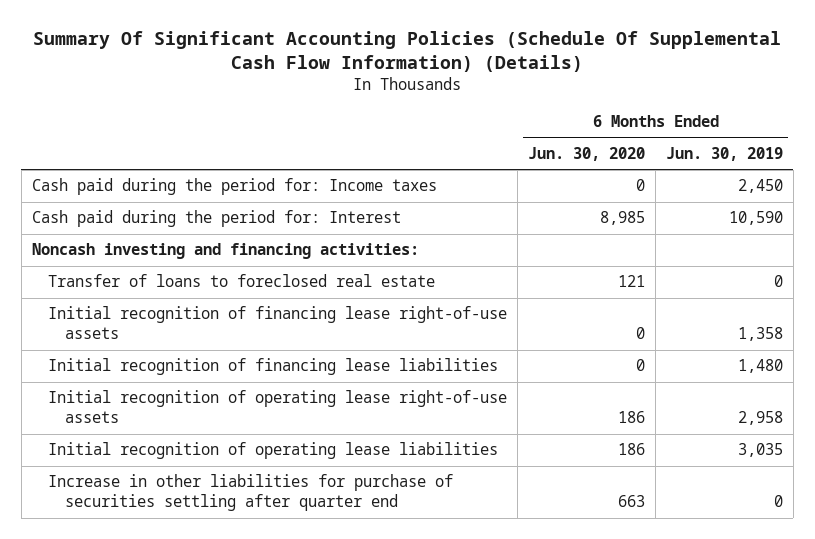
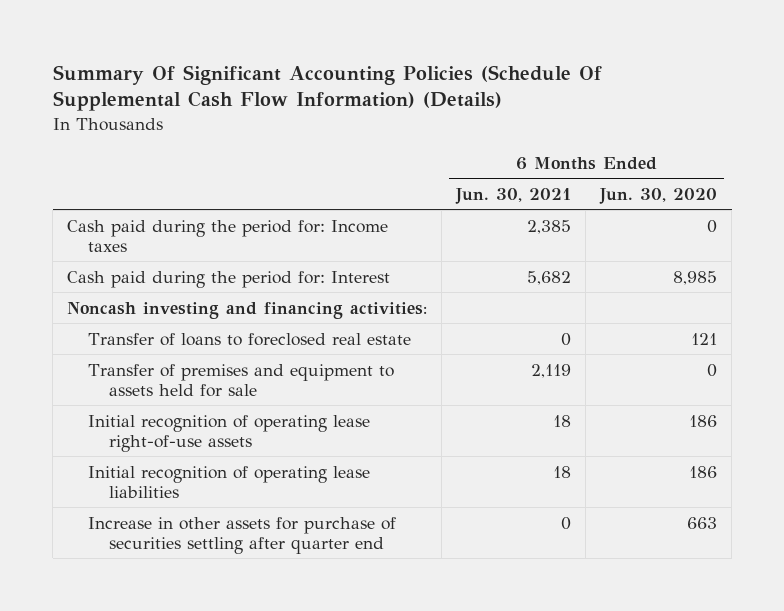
- | 6 Months Ended Jun. 30, 2020 | 6 Months Ended Jun. 30, 2019
+ | 6 Months Ended Jun. 30, 2021 | 6 Months Ended Jun. 30, 2020
- Initial recognition of financing lease right-of-use assets | 0 | 1,358
- Initial recognition of financing lease liabilities | 0 | 1,480
+ Transfer of premises and equipment to assets held for sale | 2,119 | 0
- Increase in other liabilities for purchase of securities settling after quarter end | 663 | 0
+ Increase in other assets for purchase of securities settling after quarter end | 0 | 663

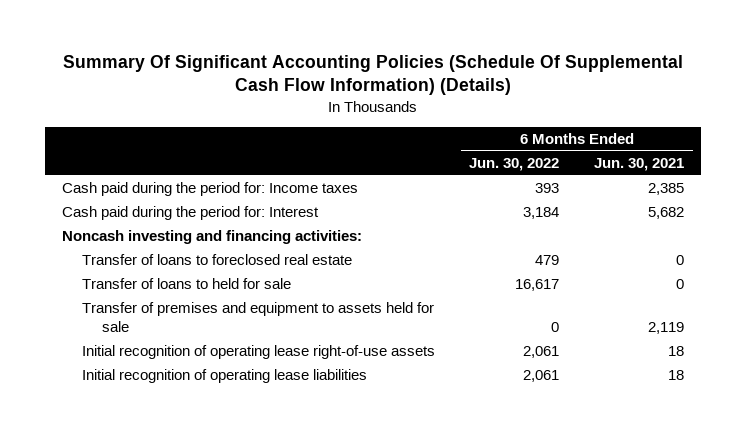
- | 6 Months Ended Jun. 30, 2021 | 6 Months Ended Jun. 30, 2020
+ | 6 Months Ended Jun. 30, 2022 | 6 Months Ended Jun. 30, 2021
+ Transfer of loans to held for sale | 16,617 | 0
- Increase in other assets for purchase of securities settling after quarter end | 0 | 663

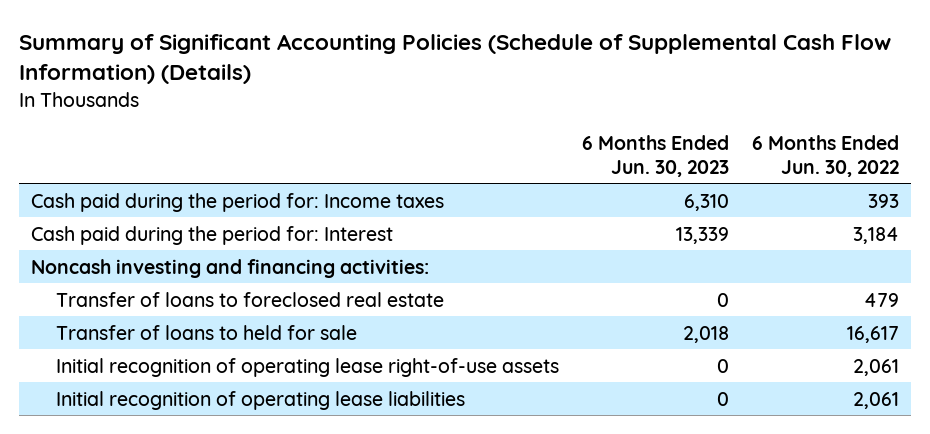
- Summary Of Significant Accounting Policies (Schedule Of Supplemental Cash Flow Information) (Details)
+ Summary of Significant Accounting Policies (Schedule of Supplemental Cash Flow Information) (Details)
- | 6 Months Ended Jun. 30, 2022 | 6 Months Ended Jun. 30, 2021
+ | 6 Months Ended Jun. 30, 2023 | 6 Months Ended Jun. 30, 2022
- Transfer of premises and equipment to assets held for sale | 0 | 2,119

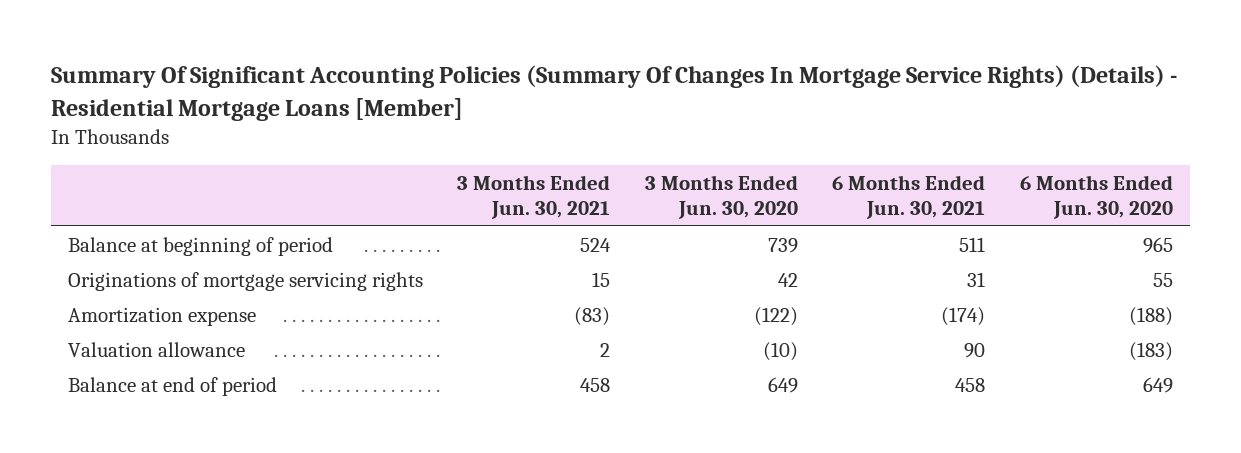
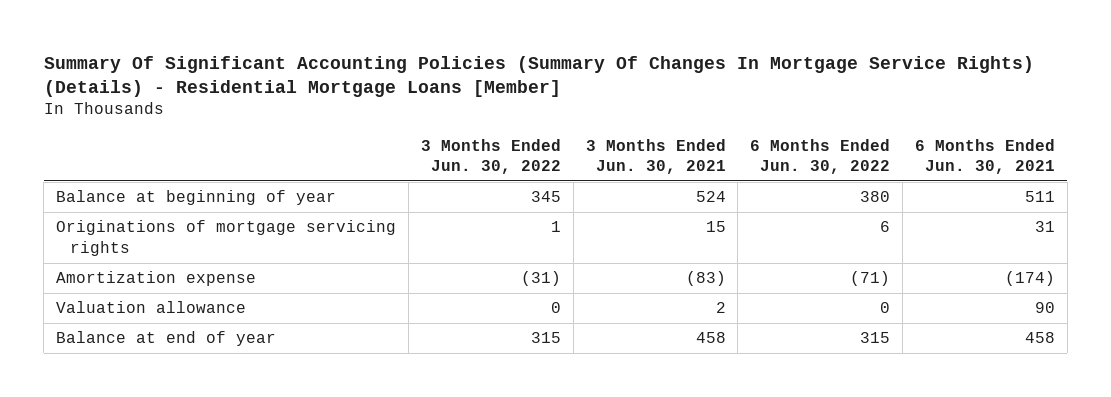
- | 3 Months Ended Jun. 30, 2021 | 3 Months Ended Jun. 30, 2020 | 6 Months Ended Jun. 30, 2021 | 6 Months Ended Jun. 30, 2020
+ | 3 Months Ended Jun. 30, 2022 | 3 Months Ended Jun. 30, 2021 | 6 Months Ended Jun. 30, 2022 | 6 Months Ended Jun. 30, 2021
- Balance at beginning of period | 524 | 739 | 511 | 965
+ Balance at beginning of year | 345 | 524 | 380 | 511
- Balance at end of period | 458 | 649 | 458 | 649
+ Balance at end of year | 315 | 458 | 315 | 458

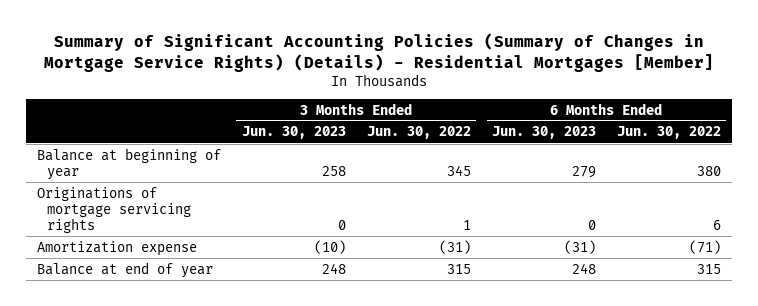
- Summary Of Significant Accounting Policies (Summary Of Changes In Mortgage Service Rights) (Details) - Residential Mortgage Loans [Member]
+ Summary of Significant Accounting Policies (Summary of Changes in Mortgage Service Rights) (Details) - Residential Mortgages [Member]
- | 3 Months Ended Jun. 30, 2022 | 3 Months Ended Jun. 30, 2021 | 6 Months Ended Jun. 30, 2022 | 6 Months Ended Jun. 30, 2021
+ | 3 Months Ended Jun. 30, 2023 | 3 Months Ended Jun. 30, 2022 | 6 Months Ended Jun. 30, 2023 | 6 Months Ended Jun. 30, 2022
- Valuation allowance | 0 | 2 | 0 | 90

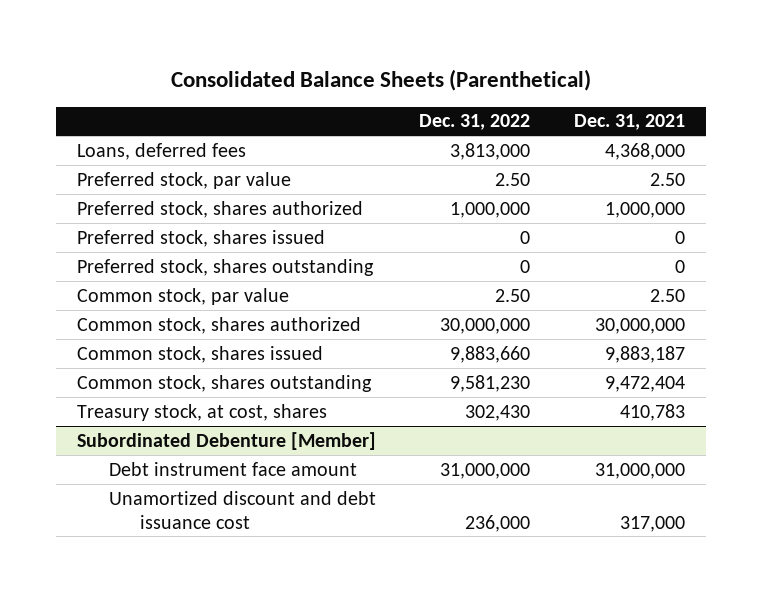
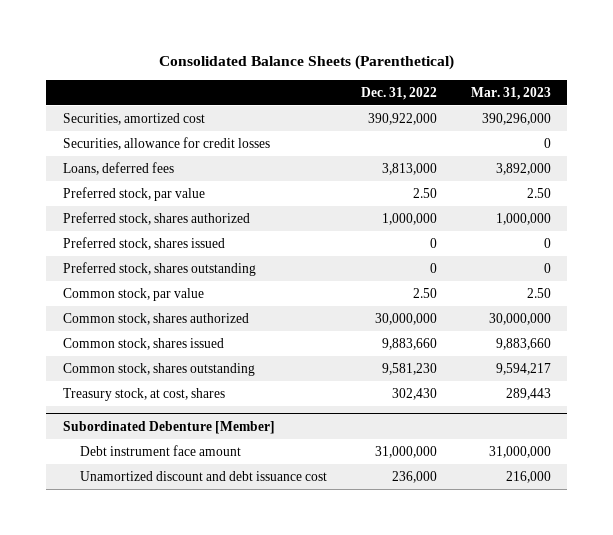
- | Dec. 31, 2022 | Dec. 31, 2021
+ | Dec. 31, 2022 | Mar. 31, 2023
+ Securities, amortized cost | 390,922,000 | 390,296,000
+ Securities, allowance for credit losses | | 0

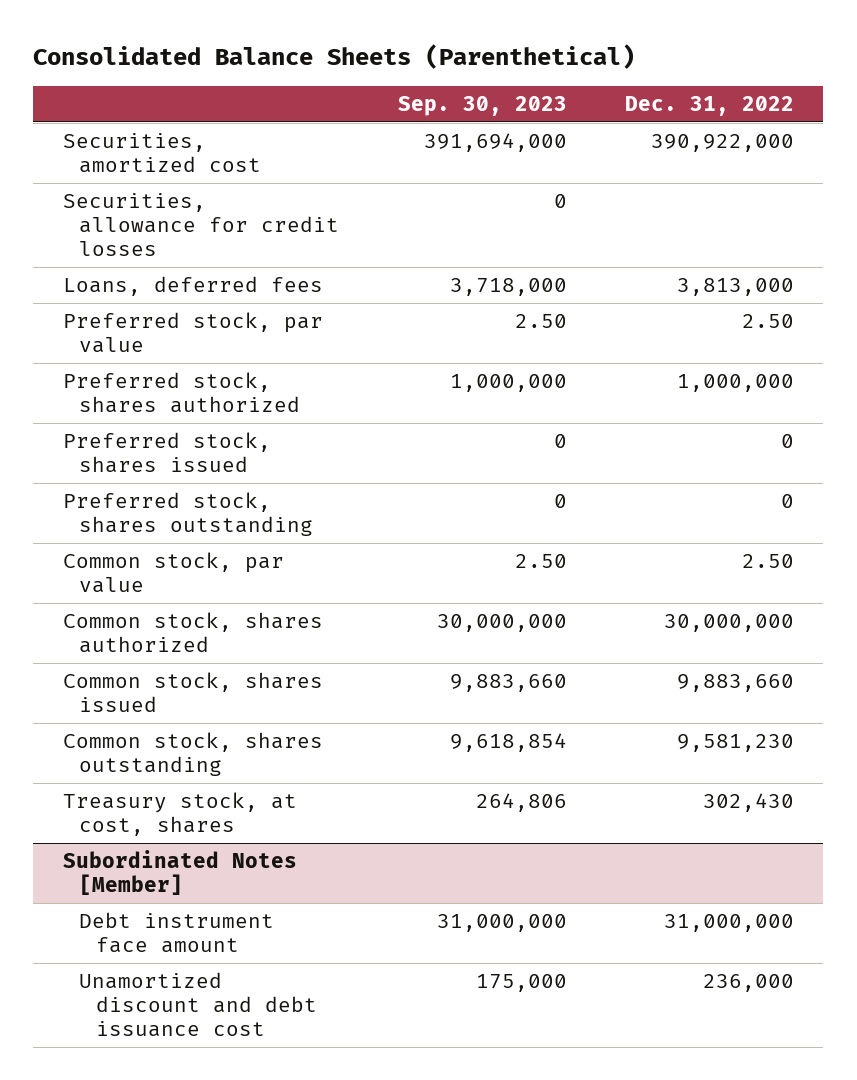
- | Dec. 31, 2022 | Mar. 31, 2023
+ | Sep. 30, 2023 | Dec. 31, 2022
- Subordinated Debenture [Member]
+ Subordinated Notes [Member]

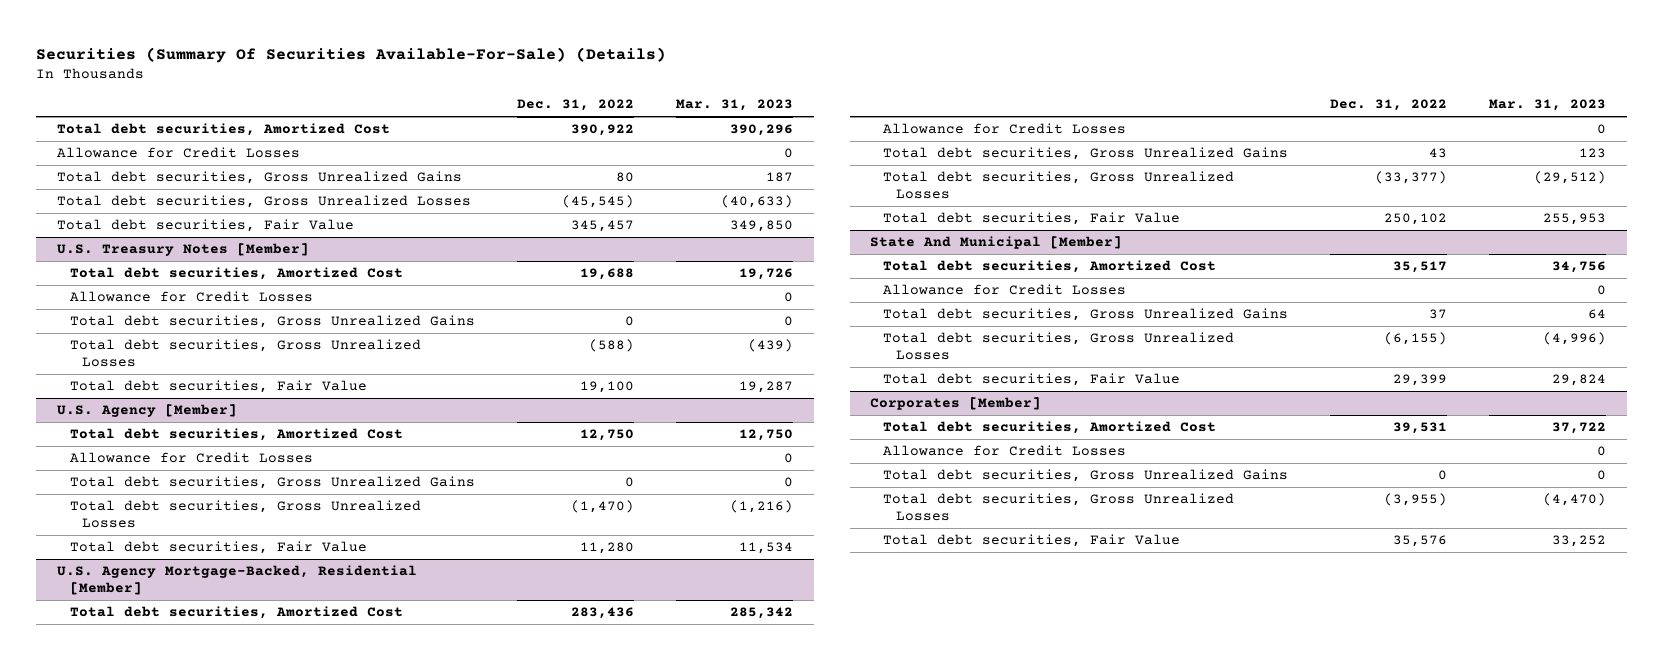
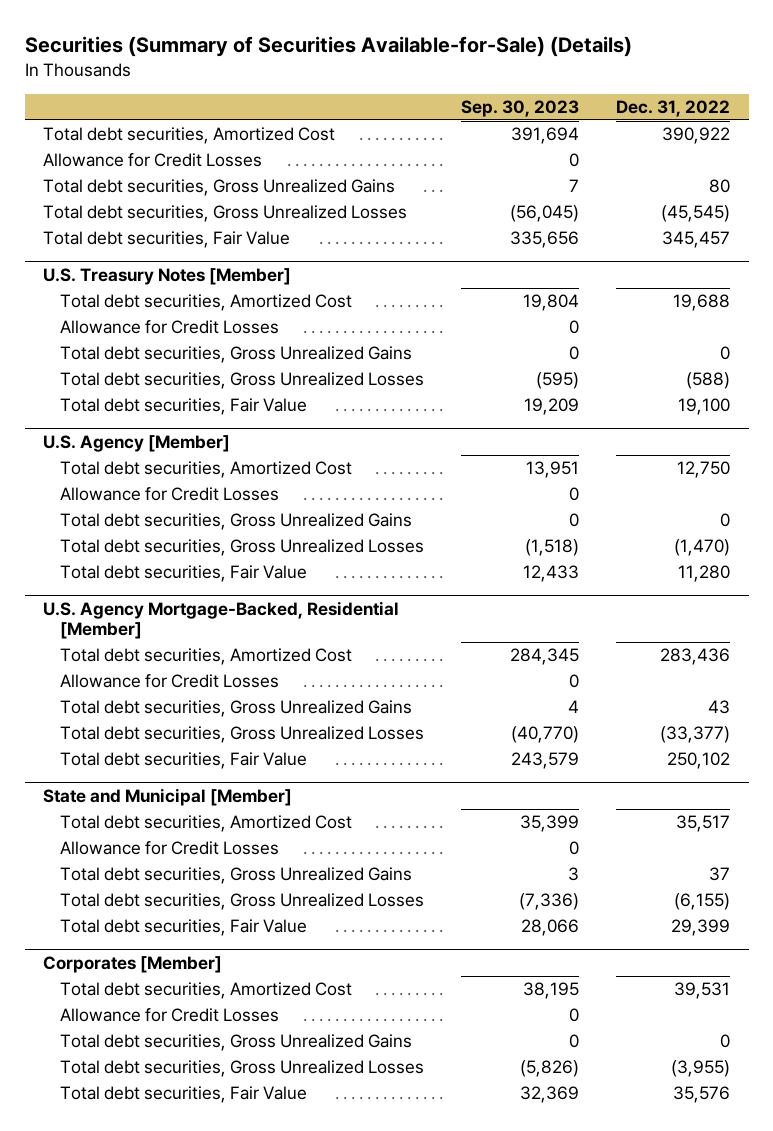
- Securities (Summary Of Securities Available-For-Sale) (Details)
+ Securities (Summary of Securities Available-for-Sale) (Details)
- | Dec. 31, 2022 | Mar. 31, 2023
+ | Sep. 30, 2023 | Dec. 31, 2022
- State And Municipal [Member]
+ State and Municipal [Member]

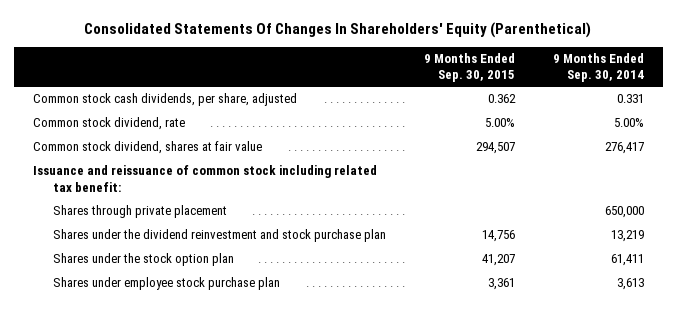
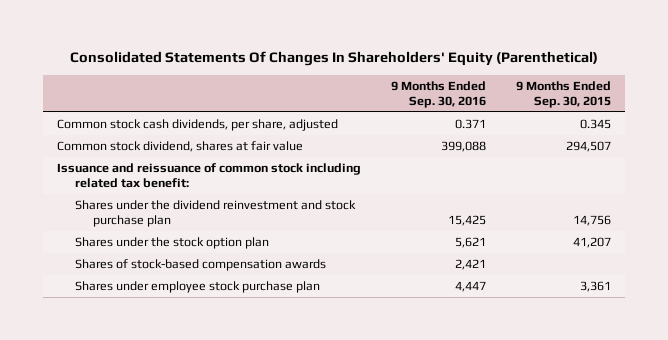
- | 9 Months Ended Sep. 30, 2015 | 9 Months Ended Sep. 30, 2014
+ | 9 Months Ended Sep. 30, 2016 | 9 Months Ended Sep. 30, 2015
- Common stock cash dividends, per share, adjusted | 0.362 | 0.331
- Common stock dividend, rate | 5.00% | 5.00%
+ Common stock cash dividends, per share, adjusted | 0.371 | 0.345
- Shares through private placement | | 650,000
+ Shares of stock-based compensation awards | 2,421 |

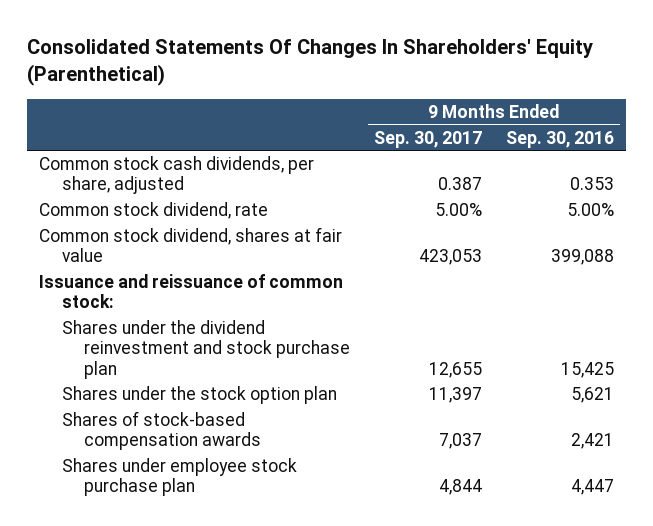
- | 9 Months Ended Sep. 30, 2016 | 9 Months Ended Sep. 30, 2015
+ | 9 Months Ended Sep. 30, 2017 | 9 Months Ended Sep. 30, 2016
- Common stock cash dividends, per share, adjusted | 0.371 | 0.345
+ Common stock cash dividends, per share, adjusted | 0.387 | 0.353
+ Common stock dividend, rate | 5.00% | 5.00%
- Issuance and reissuance of common stock including related tax benefit:
+ Issuance and reissuance of common stock:

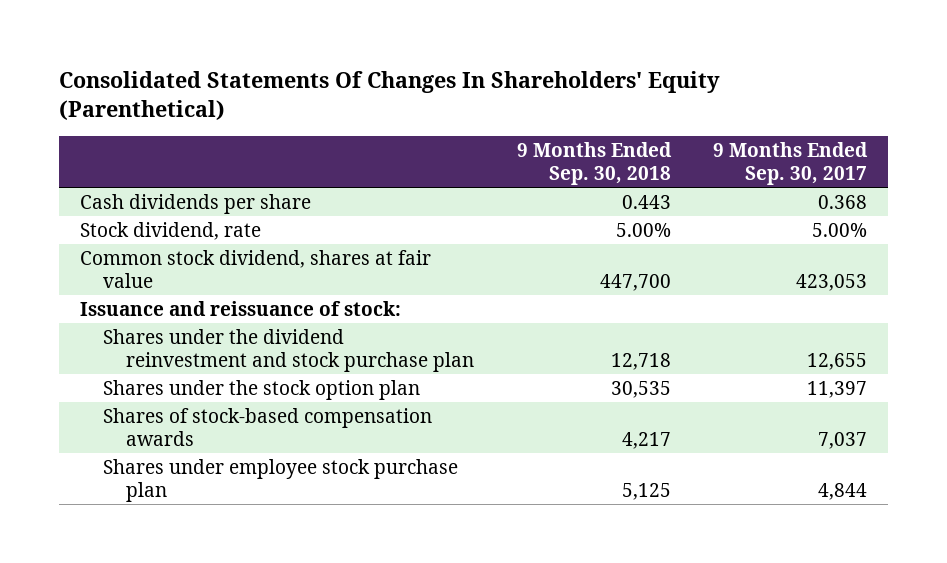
- | 9 Months Ended Sep. 30, 2017 | 9 Months Ended Sep. 30, 2016
+ | 9 Months Ended Sep. 30, 2018 | 9 Months Ended Sep. 30, 2017
- Common stock cash dividends, per share, adjusted | 0.387 | 0.353
- Common stock dividend, rate | 5.00% | 5.00%
+ Cash dividends per share | 0.443 | 0.368
+ Stock dividend, rate | 5.00% | 5.00%
- Issuance and reissuance of common stock:
+ Issuance and reissuance of stock:

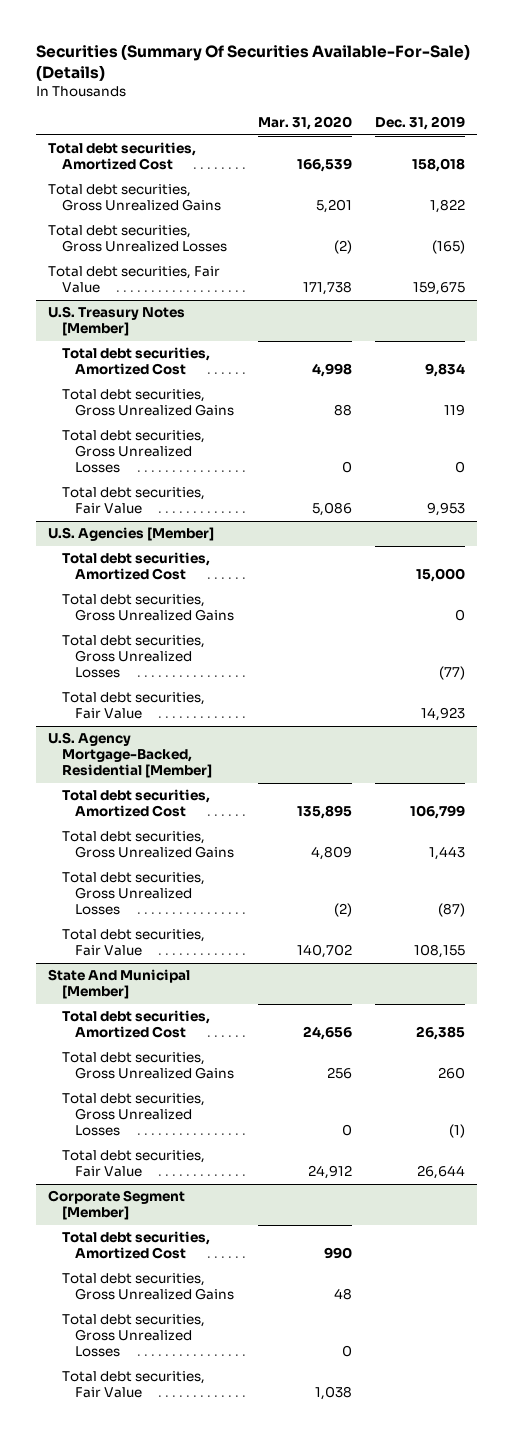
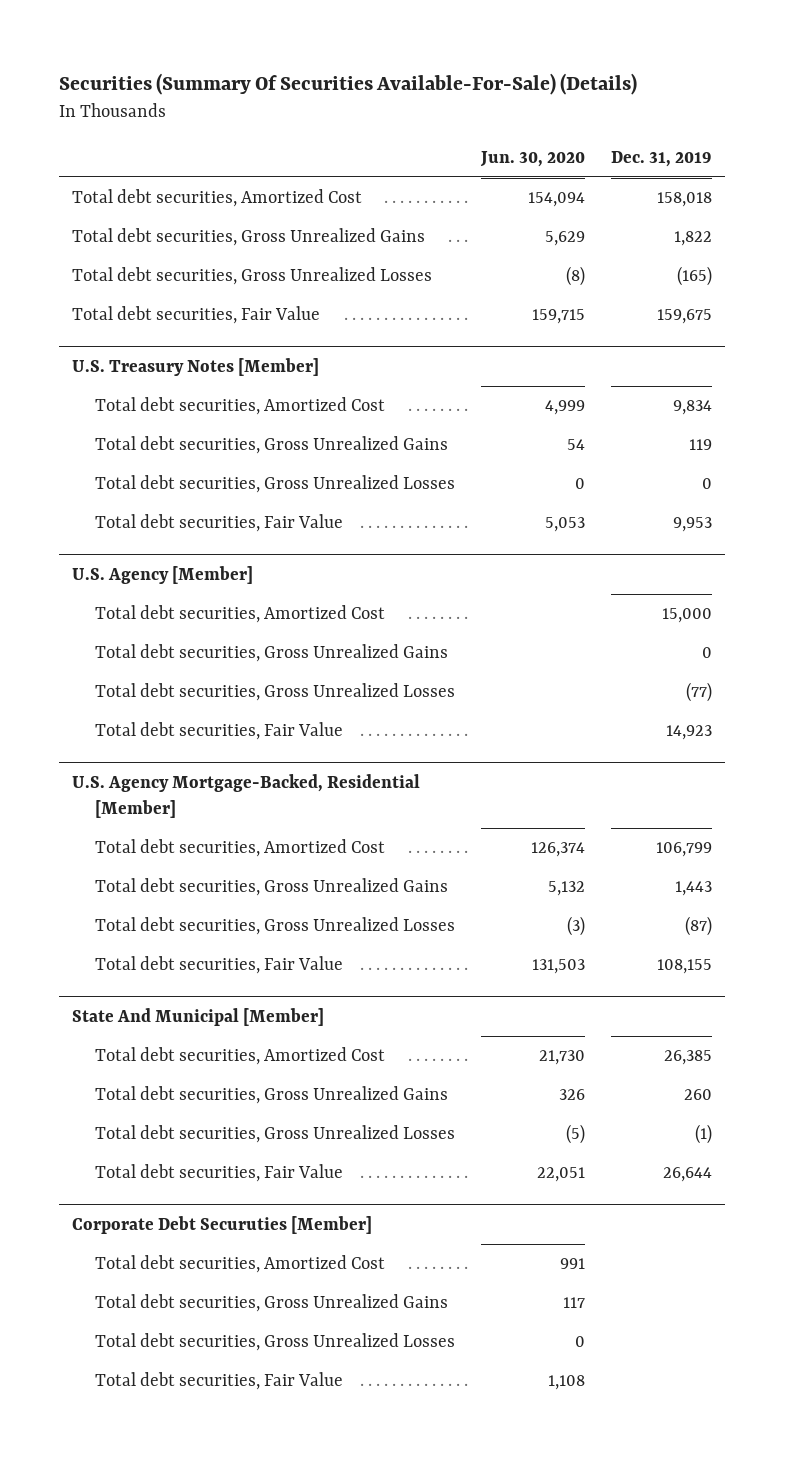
- | Mar. 31, 2020 | Dec. 31, 2019
+ | Jun. 30, 2020 | Dec. 31, 2019
- U.S. Agencies [Member]
+ U.S. Agency [Member]
- Corporate Segment [Member]
+ Corporate Debt Securuties [Member]

